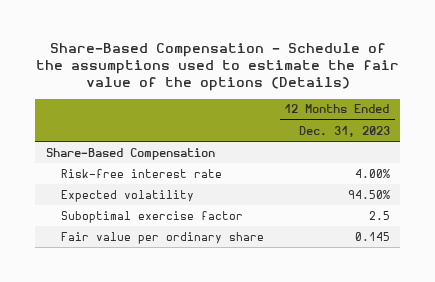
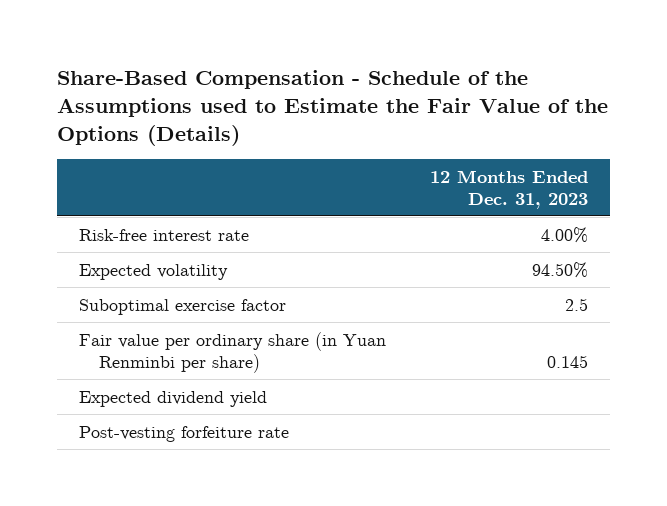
- Share-Based Compensation - Schedule of the assumptions used to estimate the fair value of the options (Details)
+ Share-Based Compensation - Schedule of the Assumptions used to Estimate the Fair Value of the Options (Details)
- Share-Based Compensation
- Fair value per ordinary share | 0.145
+ Fair value per ordinary share (in Yuan Renminbi per share) | 0.145
+ Expected dividend yield
+ Post-vesting forfeiture rate

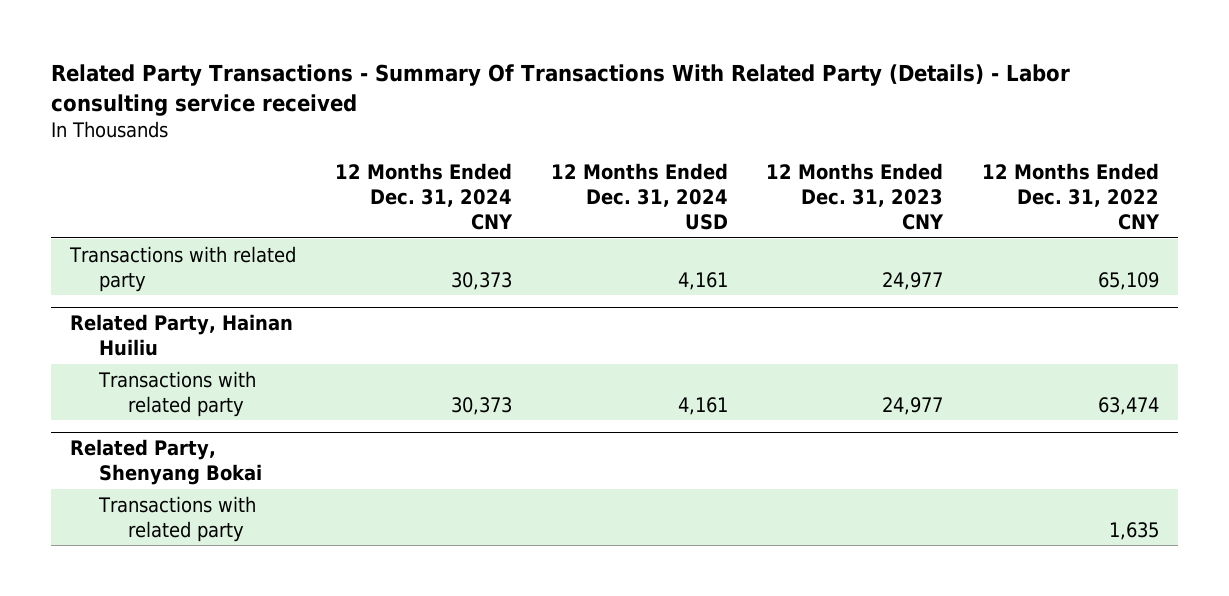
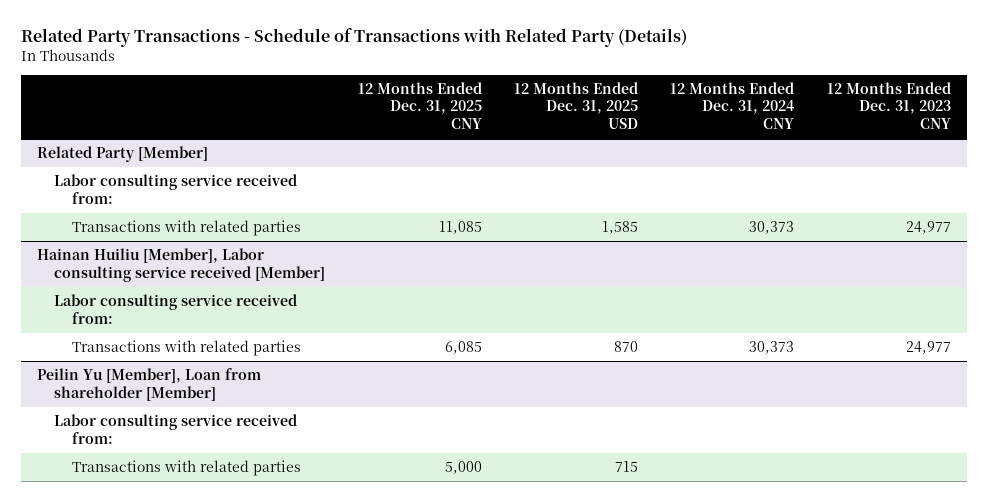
- Related Party Transactions - Summary Of Transactions With Related Party (Details) - Labor consulting service received
+ Related Party Transactions - Schedule of Transactions with Related Party (Details)
- | 12 Months Ended Dec. 31, 2024 CNY | 12 Months Ended Dec. 31, 2024 USD | 12 Months Ended Dec. 31, 2023 CNY | 12 Months Ended Dec. 31, 2022 CNY
+ | 12 Months Ended Dec. 31, 2025 CNY | 12 Months Ended Dec. 31, 2025 USD | 12 Months Ended Dec. 31, 2024 CNY | 12 Months Ended Dec. 31, 2023 CNY
- Transactions with related party | 30,373 | 4,161 | 24,977 | 65,109
- Related Party, Hainan Huiliu
- Transactions with related party | 30,373 | 4,161 | 24,977 | 63,474
- Related Party, Shenyang Bokai
- Transactions with related party | | | | 1,635
+ Related Party [Member]
+ Labor consulting service received from:
+ Transactions with related parties | 11,085 | 1,585 | 30,373 | 24,977
+ Hainan Huiliu [Member], Labor consulting service received [Member]
+ Labor consulting service received from:
+ Transactions with related parties | 6,085 | 870 | 30,373 | 24,977
+ Peilin Yu [Member], Loan from shareholder [Member]
+ Labor consulting service received from:
+ Transactions with related parties | 5,000 | 715 | |

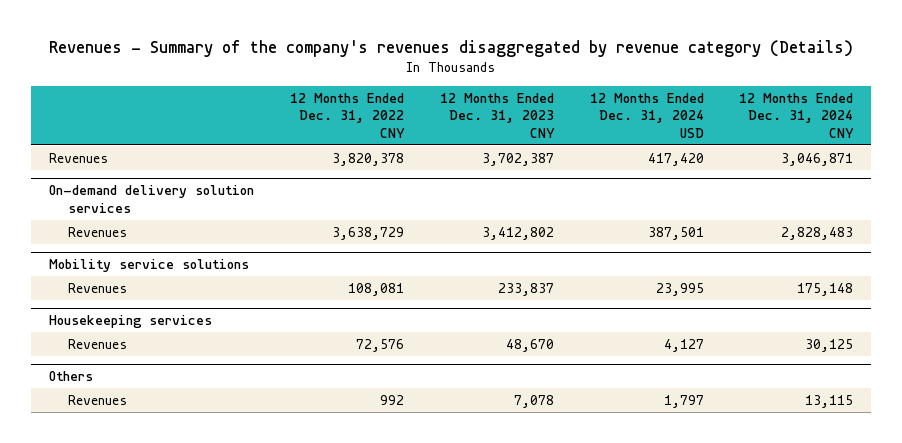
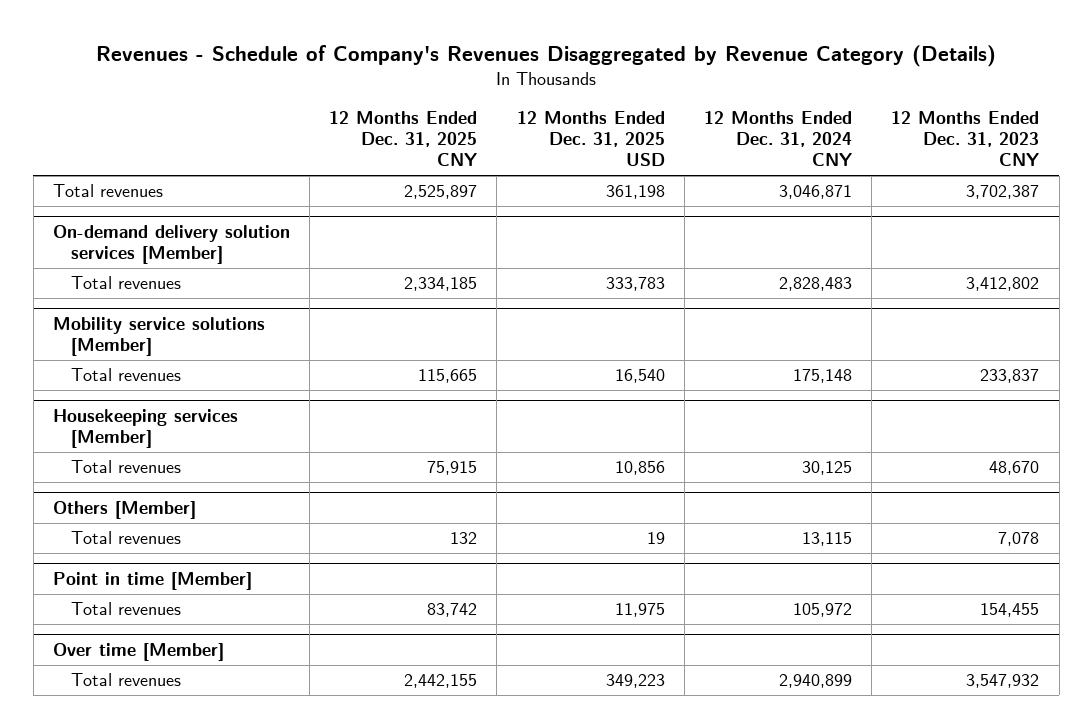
- Revenues - Summary of the company's revenues disaggregated by revenue category (Details)
+ Revenues - Schedule of Company's Revenues Disaggregated by Revenue Category (Details)
- | 12 Months Ended Dec. 31, 2022 CNY | 12 Months Ended Dec. 31, 2023 CNY | 12 Months Ended Dec. 31, 2024 USD | 12 Months Ended Dec. 31, 2024 CNY
+ | 12 Months Ended Dec. 31, 2025 CNY | 12 Months Ended Dec. 31, 2025 USD | 12 Months Ended Dec. 31, 2024 CNY | 12 Months Ended Dec. 31, 2023 CNY
- Revenues | 3,820,378 | 3,702,387 | 417,420 | 3,046,871
- On-demand delivery solution services
- Revenues | 3,638,729 | 3,412,802 | 387,501 | 2,828,483
- Mobility service solutions
- Revenues | 108,081 | 233,837 | 23,995 | 175,148
- Housekeeping services
- Revenues | 72,576 | 48,670 | 4,127 | 30,125
- Others
- Revenues | 992 | 7,078 | 1,797 | 13,115
+ Total revenues | 2,525,897 | 361,198 | 3,046,871 | 3,702,387
+ On-demand delivery solution services [Member]
+ Total revenues | 2,334,185 | 333,783 | 2,828,483 | 3,412,802
+ Mobility service solutions [Member]
+ Total revenues | 115,665 | 16,540 | 175,148 | 233,837
+ Housekeeping services [Member]
+ Total revenues | 75,915 | 10,856 | 30,125 | 48,670
+ Others [Member]
+ Total revenues | 132 | 19 | 13,115 | 7,078
+ Point in time [Member]
+ Total revenues | 83,742 | 11,975 | 105,972 | 154,455
+ Over time [Member]
+ Total revenues | 2,442,155 | 349,223 | 2,940,899 | 3,547,932

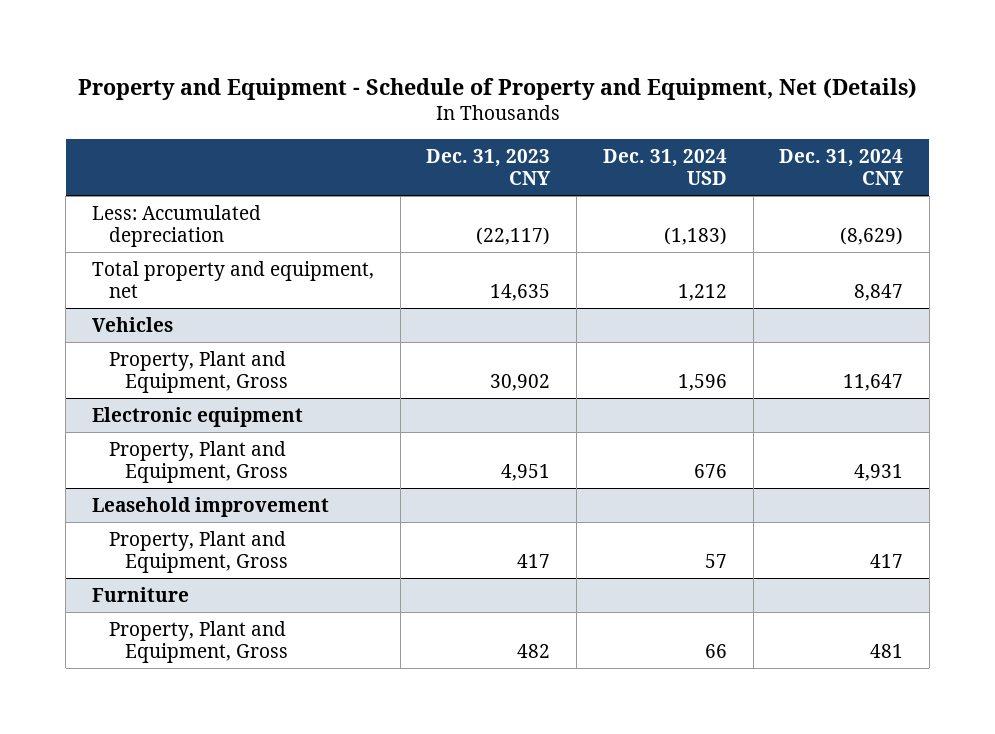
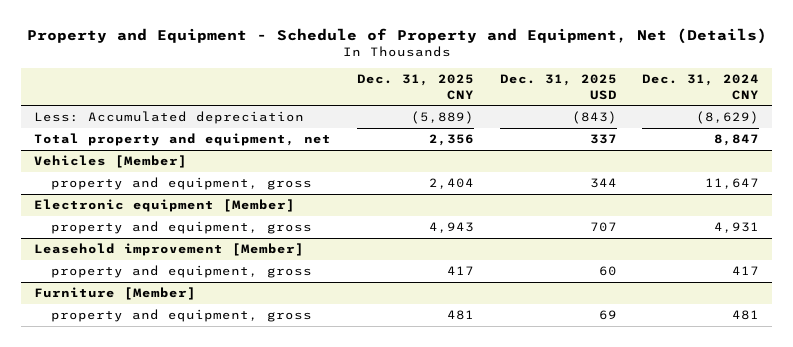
- | Dec. 31, 2023 CNY | Dec. 31, 2024 USD | Dec. 31, 2024 CNY
+ | Dec. 31, 2025 CNY | Dec. 31, 2025 USD | Dec. 31, 2024 CNY
- Vehicles
- Property, Plant and Equipment, Gross | 30,902 | 1,596 | 11,647
- Electronic equipment
- Property, Plant and Equipment, Gross | 4,951 | 676 | 4,931
- Leasehold improvement
- Property, Plant and Equipment, Gross | 417 | 57 | 417
- Furniture
- Property, Plant and Equipment, Gross | 482 | 66 | 481
+ Vehicles [Member]
+ property and equipment, gross | 2,404 | 344 | 11,647
+ Electronic equipment [Member]
+ property and equipment, gross | 4,943 | 707 | 4,931
+ Leasehold improvement [Member]
+ property and equipment, gross | 417 | 60 | 417
+ Furniture [Member]
+ property and equipment, gross | 481 | 69 | 481

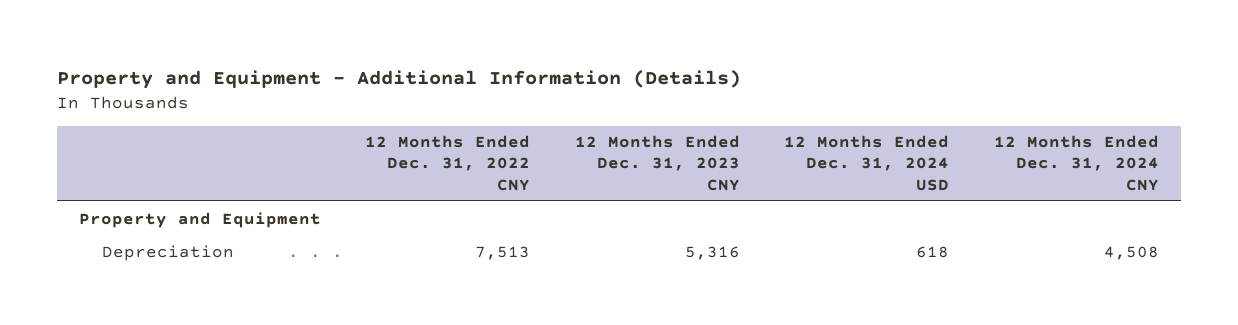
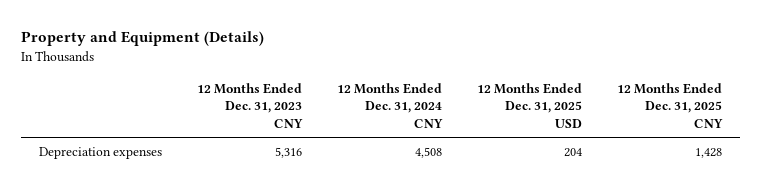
- Property and Equipment - Additional Information (Details)
+ Property and Equipment (Details)
- | 12 Months Ended Dec. 31, 2022 CNY | 12 Months Ended Dec. 31, 2023 CNY | 12 Months Ended Dec. 31, 2024 USD | 12 Months Ended Dec. 31, 2024 CNY
+ | 12 Months Ended Dec. 31, 2023 CNY | 12 Months Ended Dec. 31, 2024 CNY | 12 Months Ended Dec. 31, 2025 USD | 12 Months Ended Dec. 31, 2025 CNY
- Property and Equipment
- Depreciation | 7,513 | 5,316 | 618 | 4,508
+ Depreciation expenses | 5,316 | 4,508 | 204 | 1,428

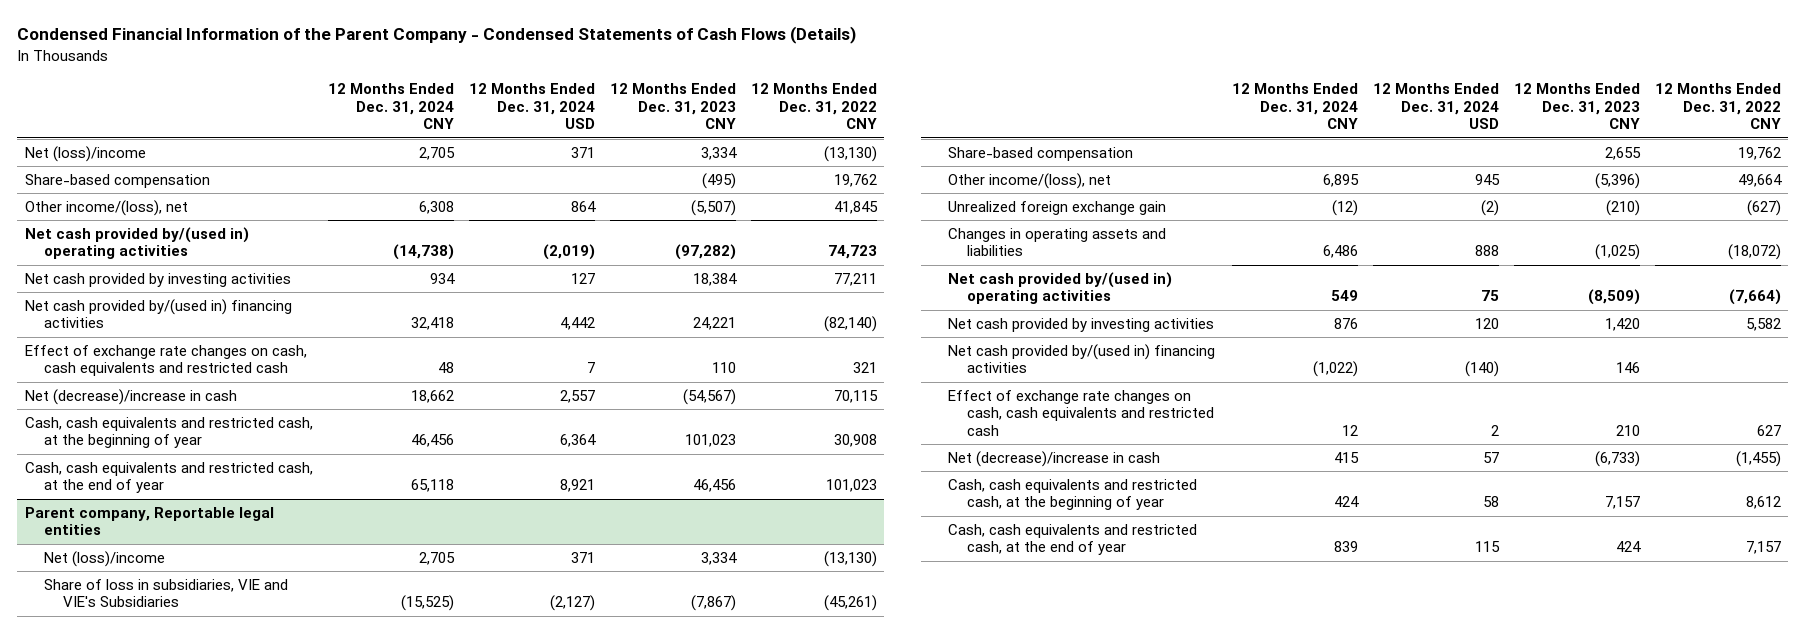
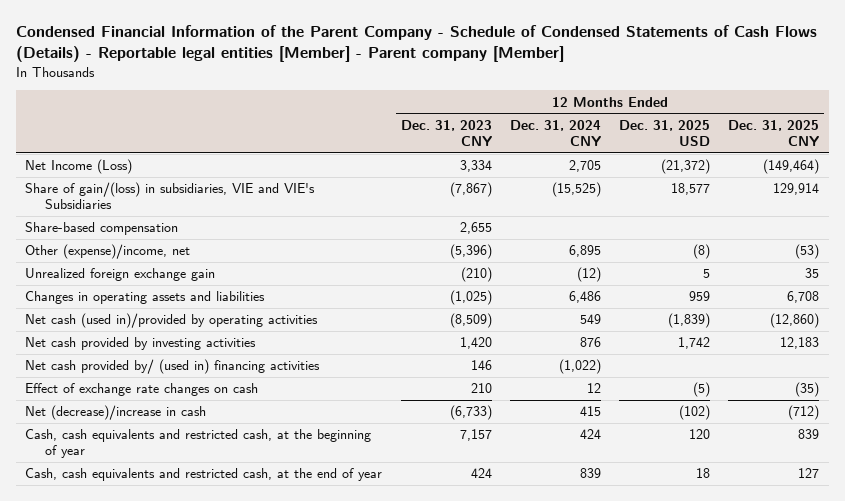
- Condensed Financial Information of the Parent Company - Condensed Statements of Cash Flows (Details)
+ Condensed Financial Information of the Parent Company - Schedule of Condensed Statements of Cash Flows (Details) - Reportable legal entities [Member] - Parent company [Member]
- | 12 Months Ended Dec. 31, 2024 CNY | 12 Months Ended Dec. 31, 2024 USD | 12 Months Ended Dec. 31, 2023 CNY | 12 Months Ended Dec. 31, 2022 CNY
+ | 12 Months Ended Dec. 31, 2023 CNY | 12 Months Ended Dec. 31, 2024 CNY | 12 Months Ended Dec. 31, 2025 USD | 12 Months Ended Dec. 31, 2025 CNY
- Net (loss)/income | 2,705 | 371 | 3,334 | (13,130)
- Share-based compensation | | | (495) | 19,762
- Other income/(loss), net | 6,308 | 864 | (5,507) | 41,845
- Net cash provided by/(used in) operating activities | (14,738) | (2,019) | (97,282) | 74,723
- Net cash provided by investing activities | 934 | 127 | 18,384 | 77,211
- Net cash provided by/(used in) financing activities | 32,418 | 4,442 | 24,221 | (82,140)
- Effect of exchange rate changes on cash, cash equivalents and restricted cash | 48 | 7 | 110 | 321
- Net (decrease)/increase in cash | 18,662 | 2,557 | (54,567) | 70,115
- Cash, cash equivalents and restricted cash, at the beginning of year | 46,456 | 6,364 | 101,023 | 30,908
- Cash, cash equivalents and restricted cash, at the end of year | 65,118 | 8,921 | 46,456 | 101,023
- Parent company, Reportable legal entities
- Net (loss)/income | 2,705 | 371 | 3,334 | (13,130)
- Share of loss in subsidiaries, VIE and VIE's Subsidiaries | (15,525) | (2,127) | (7,867) | (45,261)
+ Net Income (Loss) | 3,334 | 2,705 | (21,372) | (149,464)
+ Share of gain/(loss) in subsidiaries, VIE and VIE's Subsidiaries | (7,867) | (15,525) | 18,577 | 129,914
- Other income/(loss), net | 6,895 | 945 | (5,396) | 49,664
+ Other (expense)/income, net | (5,396) | 6,895 | (8) | (53)
- Net cash provided by/(used in) operating activities | 549 | 75 | (8,509) | (7,664)
+ Net cash (used in)/provided by operating activities | (8,509) | 549 | (1,839) | (12,860)
- Net cash provided by/(used in) financing activities | (1,022) | (140) | 146 |
- Effect of exchange rate changes on cash, cash equivalents and restricted cash | 12 | 2 | 210 | 627
+ Net cash provided by/ (used in) financing activities | 146 | (1,022) | |
+ Effect of exchange rate changes on cash | 210 | 12 | (5) | (35)

